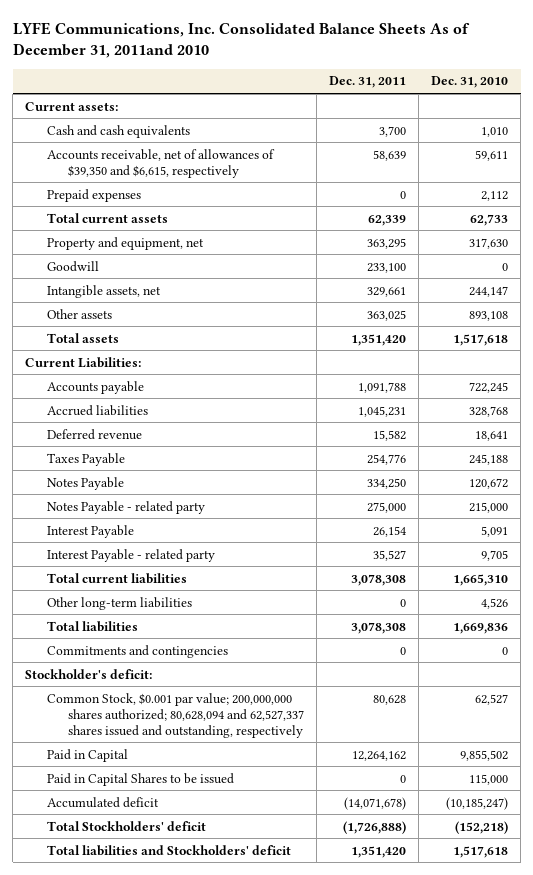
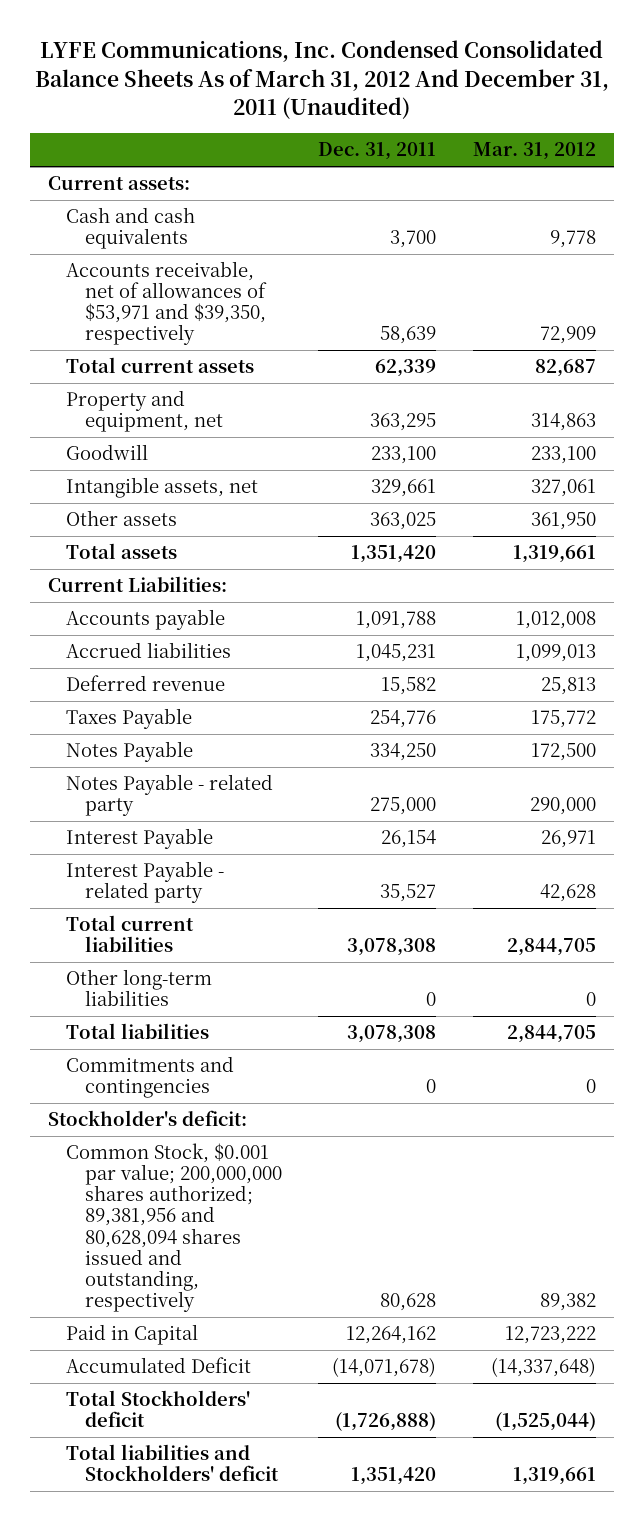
- LYFE Communications, Inc. Consolidated Balance Sheets As of December 31, 2011and 2010
+ LYFE Communications, Inc. Condensed Consolidated Balance Sheets As of March 31, 2012 And December 31, 2011 (Unaudited)
- | Dec. 31, 2011 | Dec. 31, 2010
+ | Dec. 31, 2011 | Mar. 31, 2012
- Accounts receivable, net of allowances of $39,350 and $6,615, respectively | 58,639 | 59,611
- Prepaid expenses | 0 | 2,112
+ Accounts receivable, net of allowances of $53,971 and $39,350, respectively | 58,639 | 72,909
- Common Stock, $0.001 par value; 200,000,000 shares authorized; 80,628,094 and 62,527,337 shares issued and outstanding, respectively | 80,628 | 62,527
+ Common Stock, $0.001 par value; 200,000,000 shares authorized; 89,381,956 and 80,628,094 shares issued and outstanding, respectively | 80,628 | 89,382
- Paid in Capital Shares to be issued | 0 | 115,000
- Accumulated deficit | (14,071,678) | (10,185,247)
+ Accumulated Deficit | (14,071,678) | (14,337,648)

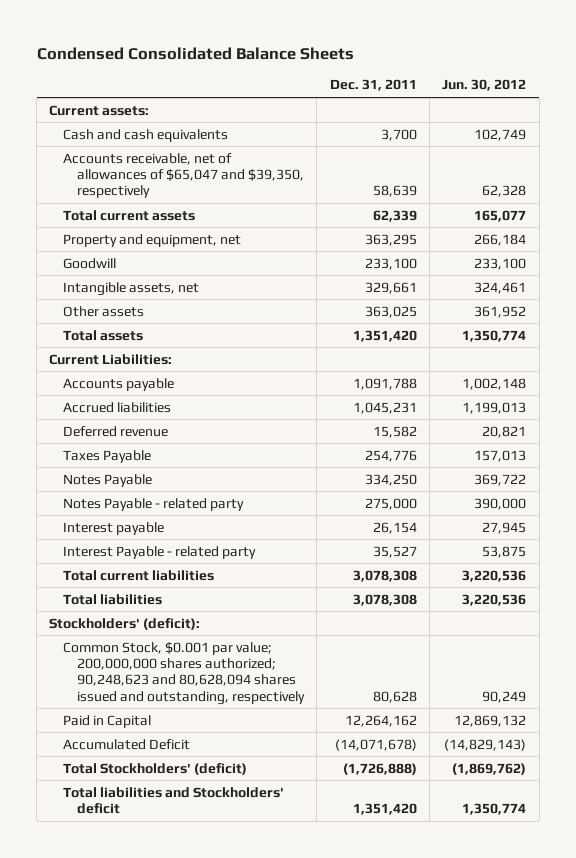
- LYFE Communications, Inc. Condensed Consolidated Balance Sheets As of March 31, 2012 And December 31, 2011 (Unaudited)
+ Condensed Consolidated Balance Sheets
- | Dec. 31, 2011 | Mar. 31, 2012
+ | Dec. 31, 2011 | Jun. 30, 2012
- Accounts receivable, net of allowances of $53,971 and $39,350, respectively | 58,639 | 72,909
+ Accounts receivable, net of allowances of $65,047 and $39,350, respectively | 58,639 | 62,328
- Interest Payable | 26,154 | 26,971
+ Interest payable | 26,154 | 27,945
- Other long-term liabilities | 0 | 0
- Commitments and contingencies | 0 | 0
- Stockholder's deficit:
- Common Stock, $0.001 par value; 200,000,000 shares authorized; 89,381,956 and 80,628,094 shares issued and outstanding, respectively | 80,628 | 89,382
+ Stockholders' (deficit):
+ Common Stock, $0.001 par value; 200,000,000 shares authorized; 90,248,623 and 80,628,094 shares issued and outstanding, respectively | 80,628 | 90,249
- Total Stockholders' deficit | (1,726,888) | (1,525,044)
+ Total Stockholders' (deficit) | (1,726,888) | (1,869,762)

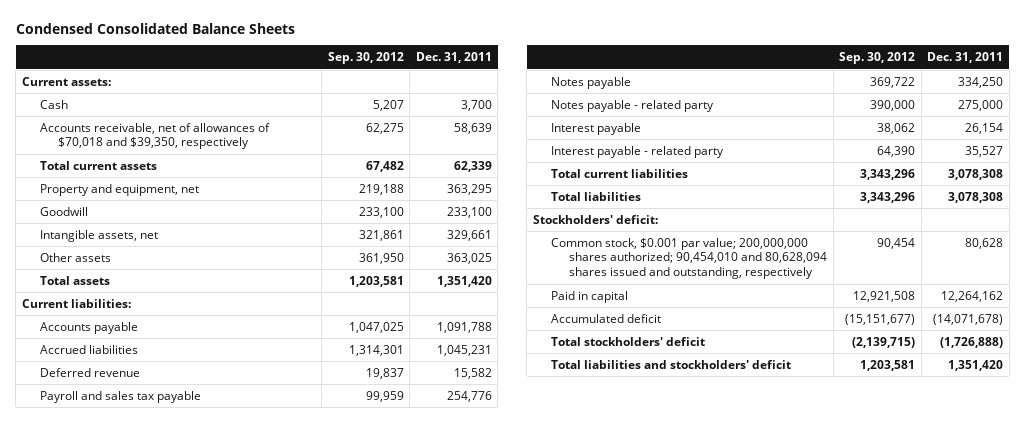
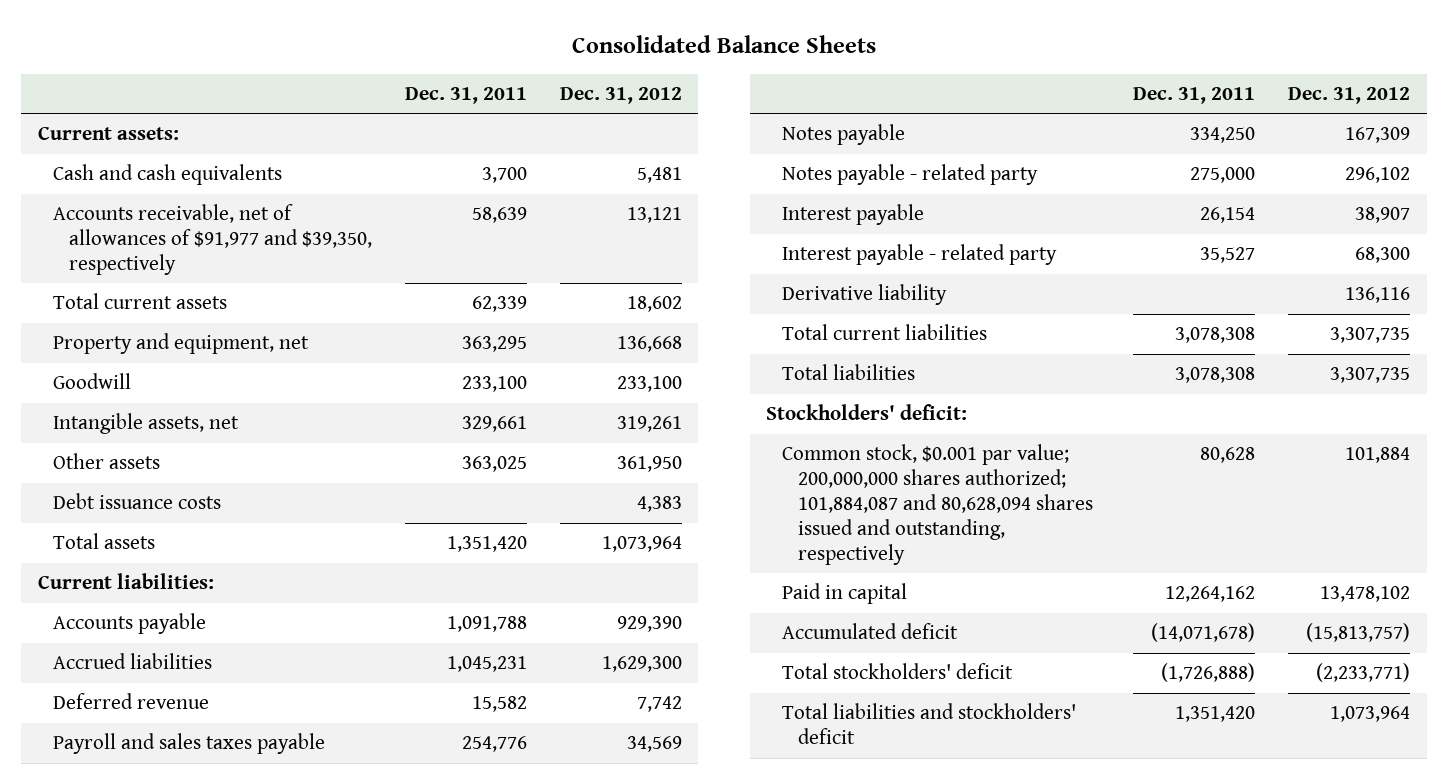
- Condensed Consolidated Balance Sheets
+ Consolidated Balance Sheets
- | Sep. 30, 2012 | Dec. 31, 2011
+ | Dec. 31, 2011 | Dec. 31, 2012
- Cash | 5,207 | 3,700
- Accounts receivable, net of allowances of $70,018 and $39,350, respectively | 62,275 | 58,639
+ Cash and cash equivalents | 3,700 | 5,481
+ Accounts receivable, net of allowances of $91,977 and $39,350, respectively | 58,639 | 13,121
+ Debt issuance costs | | 4,383
- Payroll and sales tax payable | 99,959 | 254,776
+ Payroll and sales taxes payable | 254,776 | 34,569
+ Derivative liability | | 136,116
- Common stock, $0.001 par value; 200,000,000 shares authorized; 90,454,010 and 80,628,094 shares issued and outstanding, respectively | 90,454 | 80,628
+ Common stock, $0.001 par value; 200,000,000 shares authorized; 101,884,087 and 80,628,094 shares issued and outstanding, respectively | 80,628 | 101,884

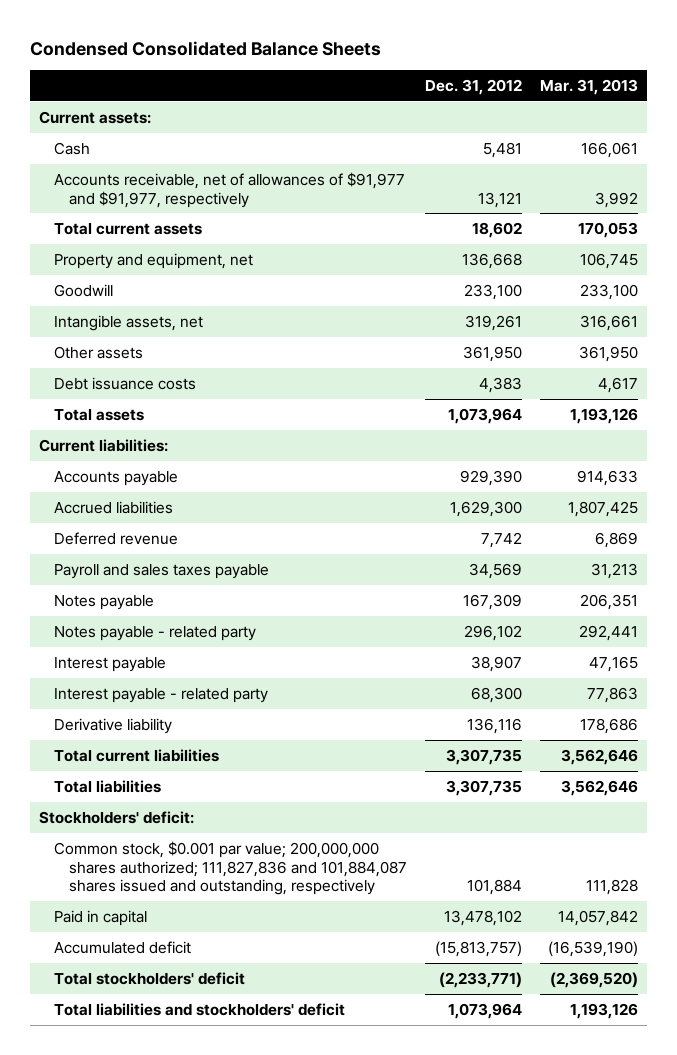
- Consolidated Balance Sheets
+ Condensed Consolidated Balance Sheets
- | Dec. 31, 2011 | Dec. 31, 2012
+ | Dec. 31, 2012 | Mar. 31, 2013
- Cash and cash equivalents | 3,700 | 5,481
- Accounts receivable, net of allowances of $91,977 and $39,350, respectively | 58,639 | 13,121
+ Cash | 5,481 | 166,061
+ Accounts receivable, net of allowances of $91,977 and $91,977, respectively | 13,121 | 3,992
- Common stock, $0.001 par value; 200,000,000 shares authorized; 101,884,087 and 80,628,094 shares issued and outstanding, respectively | 80,628 | 101,884
+ Common stock, $0.001 par value; 200,000,000 shares authorized; 111,827,836 and 101,884,087 shares issued and outstanding, respectively | 101,884 | 111,828

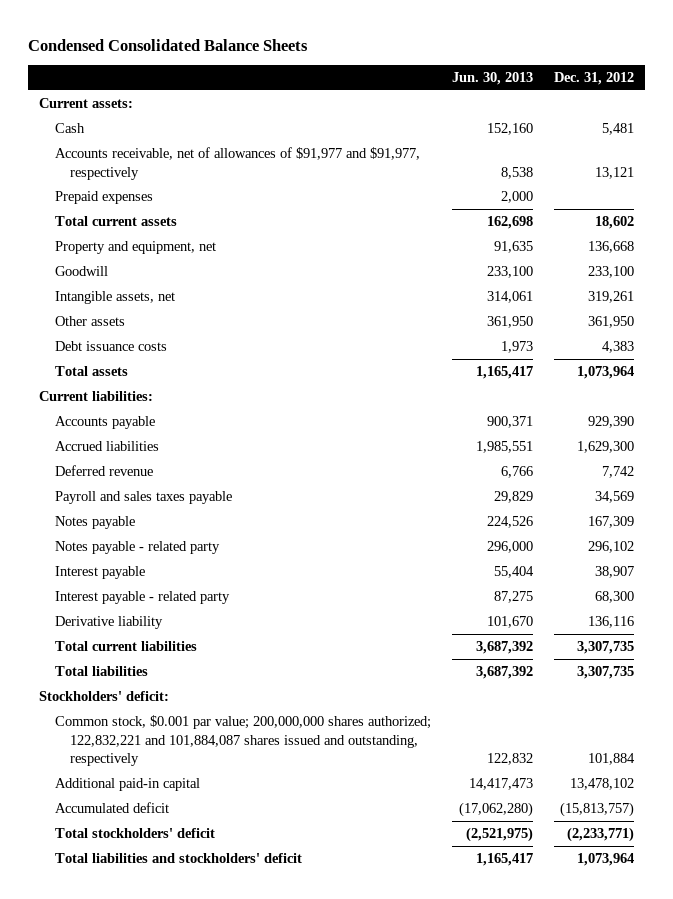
- | Dec. 31, 2012 | Mar. 31, 2013
+ | Jun. 30, 2013 | Dec. 31, 2012
+ Prepaid expenses | 2,000 |
- Common stock, $0.001 par value; 200,000,000 shares authorized; 111,827,836 and 101,884,087 shares issued and outstanding, respectively | 101,884 | 111,828
- Paid in capital | 13,478,102 | 14,057,842
+ Common stock, $0.001 par value; 200,000,000 shares authorized; 122,832,221 and 101,884,087 shares issued and outstanding, respectively | 122,832 | 101,884
+ Additional paid-in capital | 14,417,473 | 13,478,102

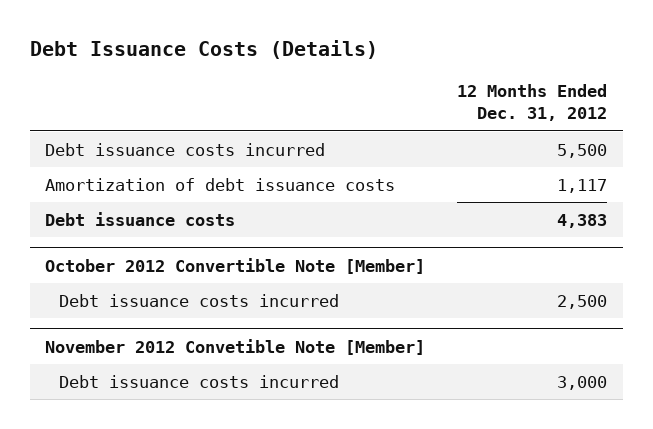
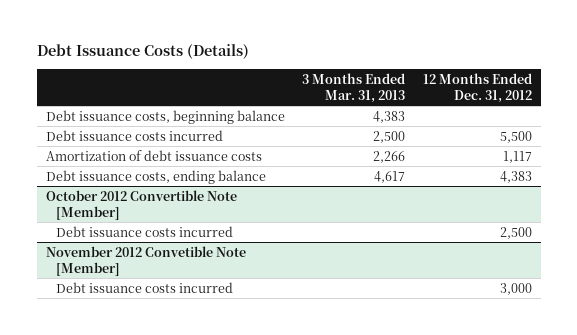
- | 12 Months Ended Dec. 31, 2012
+ | 3 Months Ended Mar. 31, 2013 | 12 Months Ended Dec. 31, 2012
+ Debt issuance costs, beginning balance | 4,383 |
- Debt issuance costs | 4,383
+ Debt issuance costs, ending balance | 4,617 | 4,383

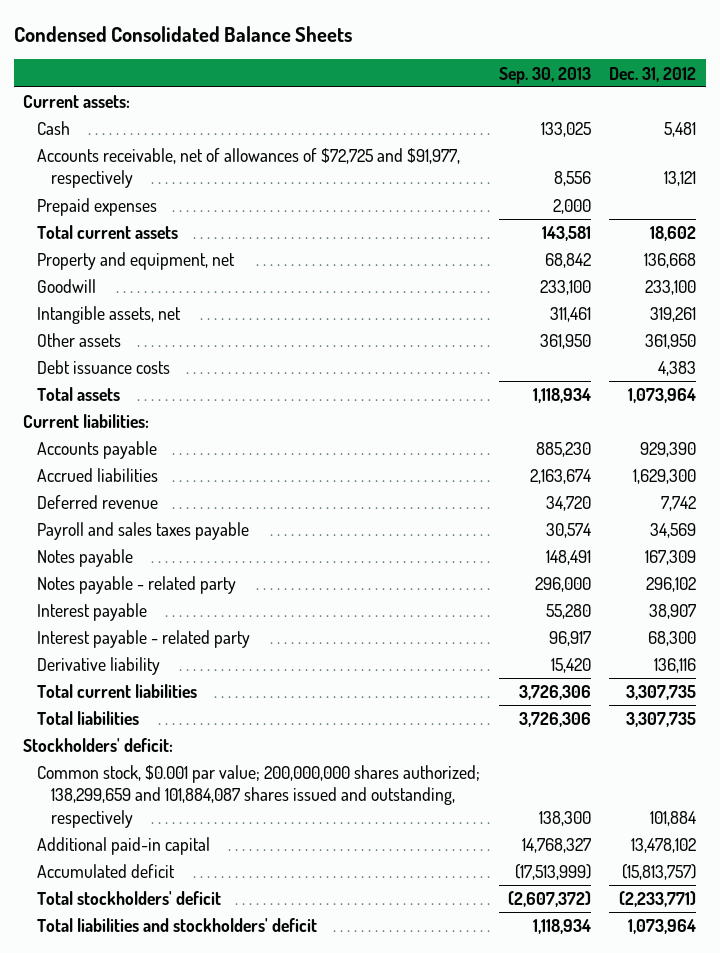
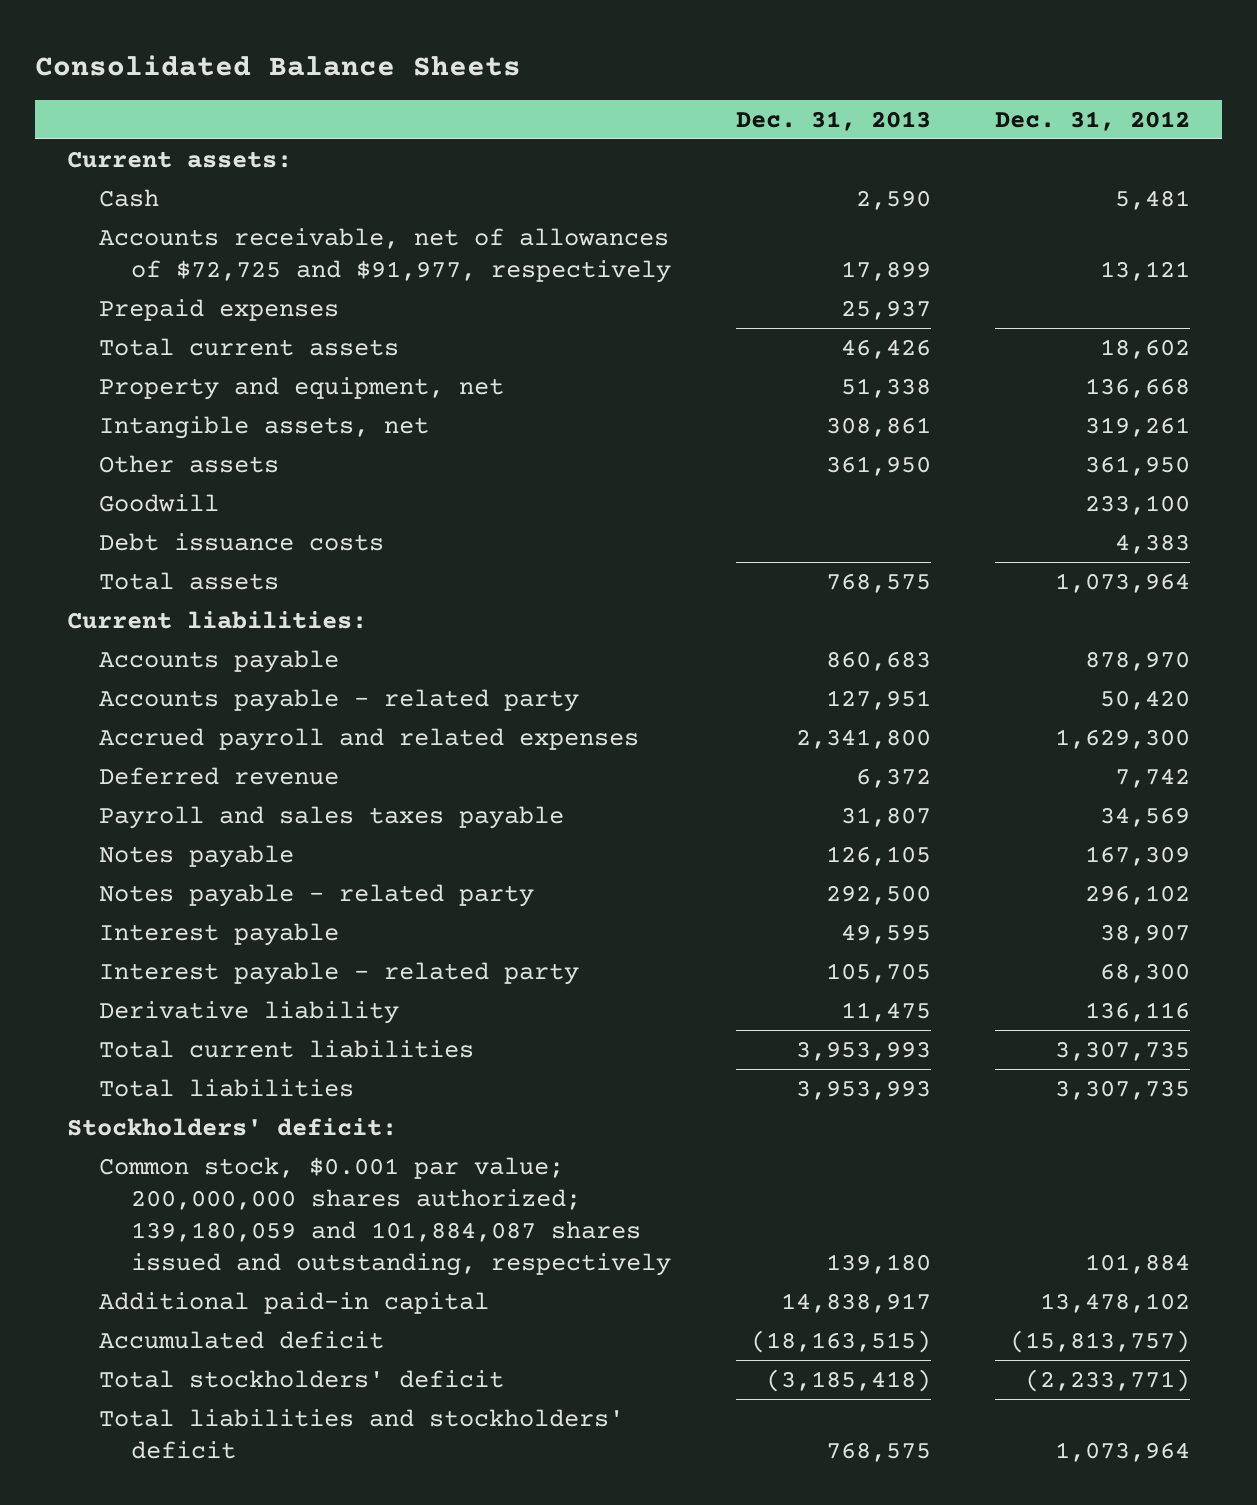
- Condensed Consolidated Balance Sheets
+ Consolidated Balance Sheets
- | Sep. 30, 2013 | Dec. 31, 2012
+ | Dec. 31, 2013 | Dec. 31, 2012
moved down: Goodwill | | 233,100
- Accounts payable | 885,230 | 929,390
- Accrued liabilities | 2,163,674 | 1,629,300
+ Accounts payable | 860,683 | 878,970
+ Accounts payable - related party | 127,951 | 50,420
+ Accrued payroll and related expenses | 2,341,800 | 1,629,300
- Common stock, $0.001 par value; 200,000,000 shares authorized; 138,299,659 and 101,884,087 shares issued and outstanding, respectively | 138,300 | 101,884
+ Common stock, $0.001 par value; 200,000,000 shares authorized; 139,180,059 and 101,884,087 shares issued and outstanding, respectively | 139,180 | 101,884

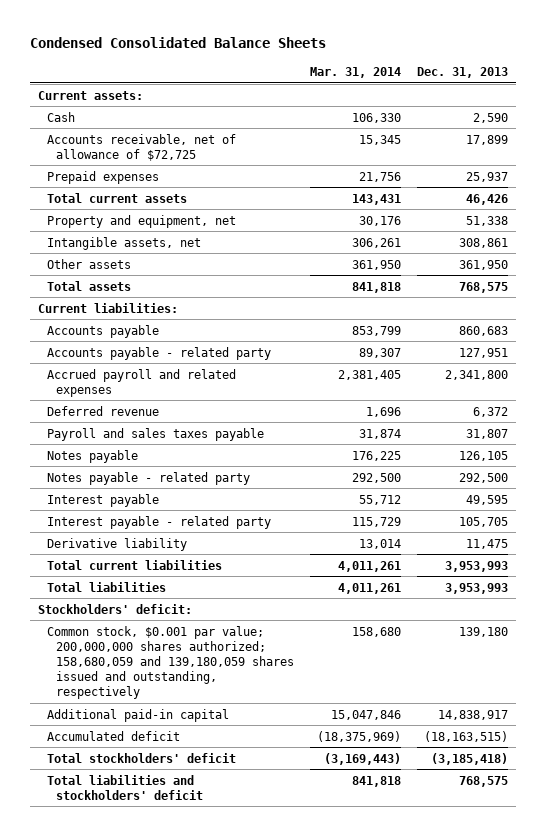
- Consolidated Balance Sheets
+ Condensed Consolidated Balance Sheets
- | Dec. 31, 2013 | Dec. 31, 2012
+ | Mar. 31, 2014 | Dec. 31, 2013
- Accounts receivable, net of allowances of $72,725 and $91,977, respectively | 17,899 | 13,121
+ Accounts receivable, net of allowance of $72,725 | 15,345 | 17,899
- Goodwill | | 233,100
- Debt issuance costs | | 4,383
- Common stock, $0.001 par value; 200,000,000 shares authorized; 139,180,059 and 101,884,087 shares issued and outstanding, respectively | 139,180 | 101,884
+ Common stock, $0.001 par value; 200,000,000 shares authorized; 158,680,059 and 139,180,059 shares issued and outstanding, respectively | 158,680 | 139,180

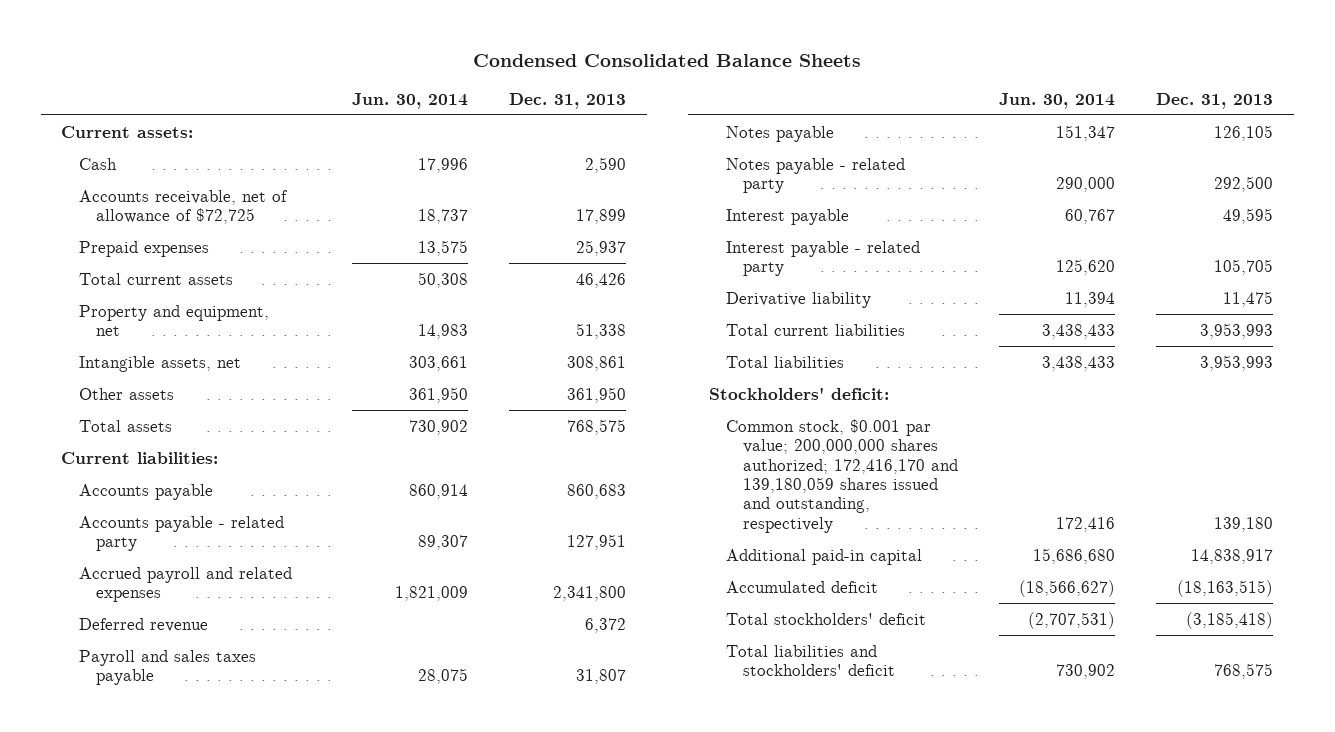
- | Mar. 31, 2014 | Dec. 31, 2013
+ | Jun. 30, 2014 | Dec. 31, 2013
- Common stock, $0.001 par value; 200,000,000 shares authorized; 158,680,059 and 139,180,059 shares issued and outstanding, respectively | 158,680 | 139,180
+ Common stock, $0.001 par value; 200,000,000 shares authorized; 172,416,170 and 139,180,059 shares issued and outstanding, respectively | 172,416 | 139,180

